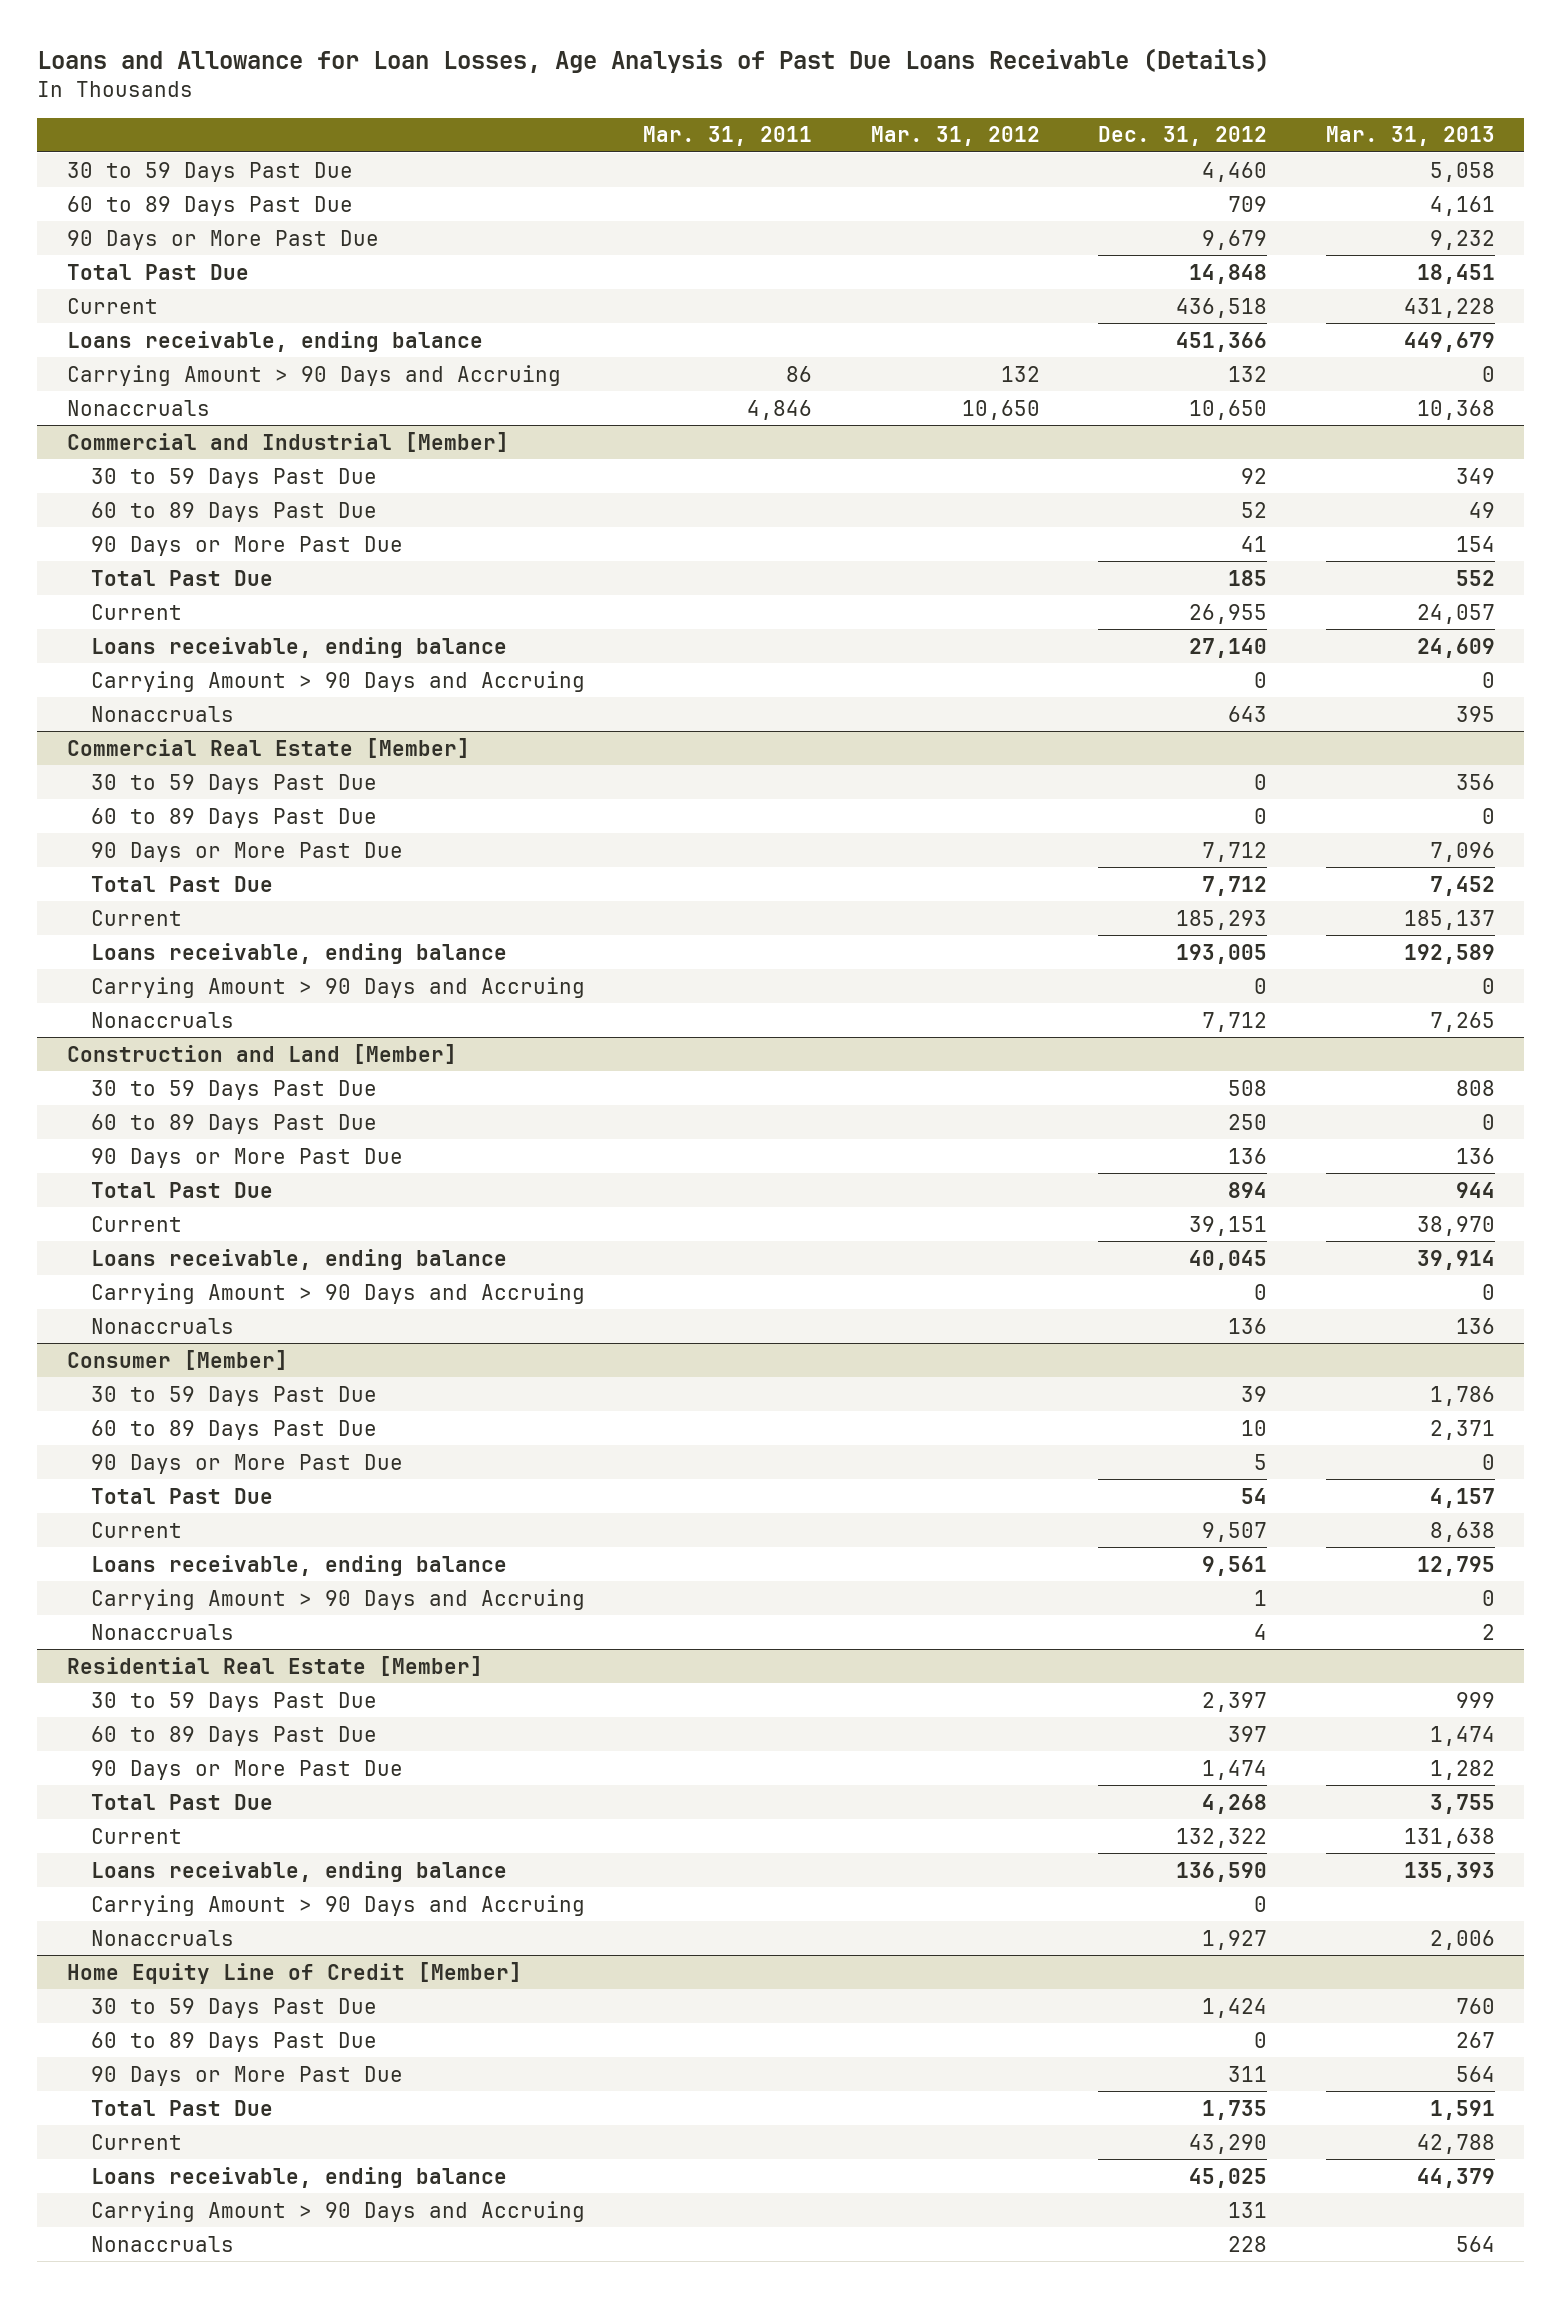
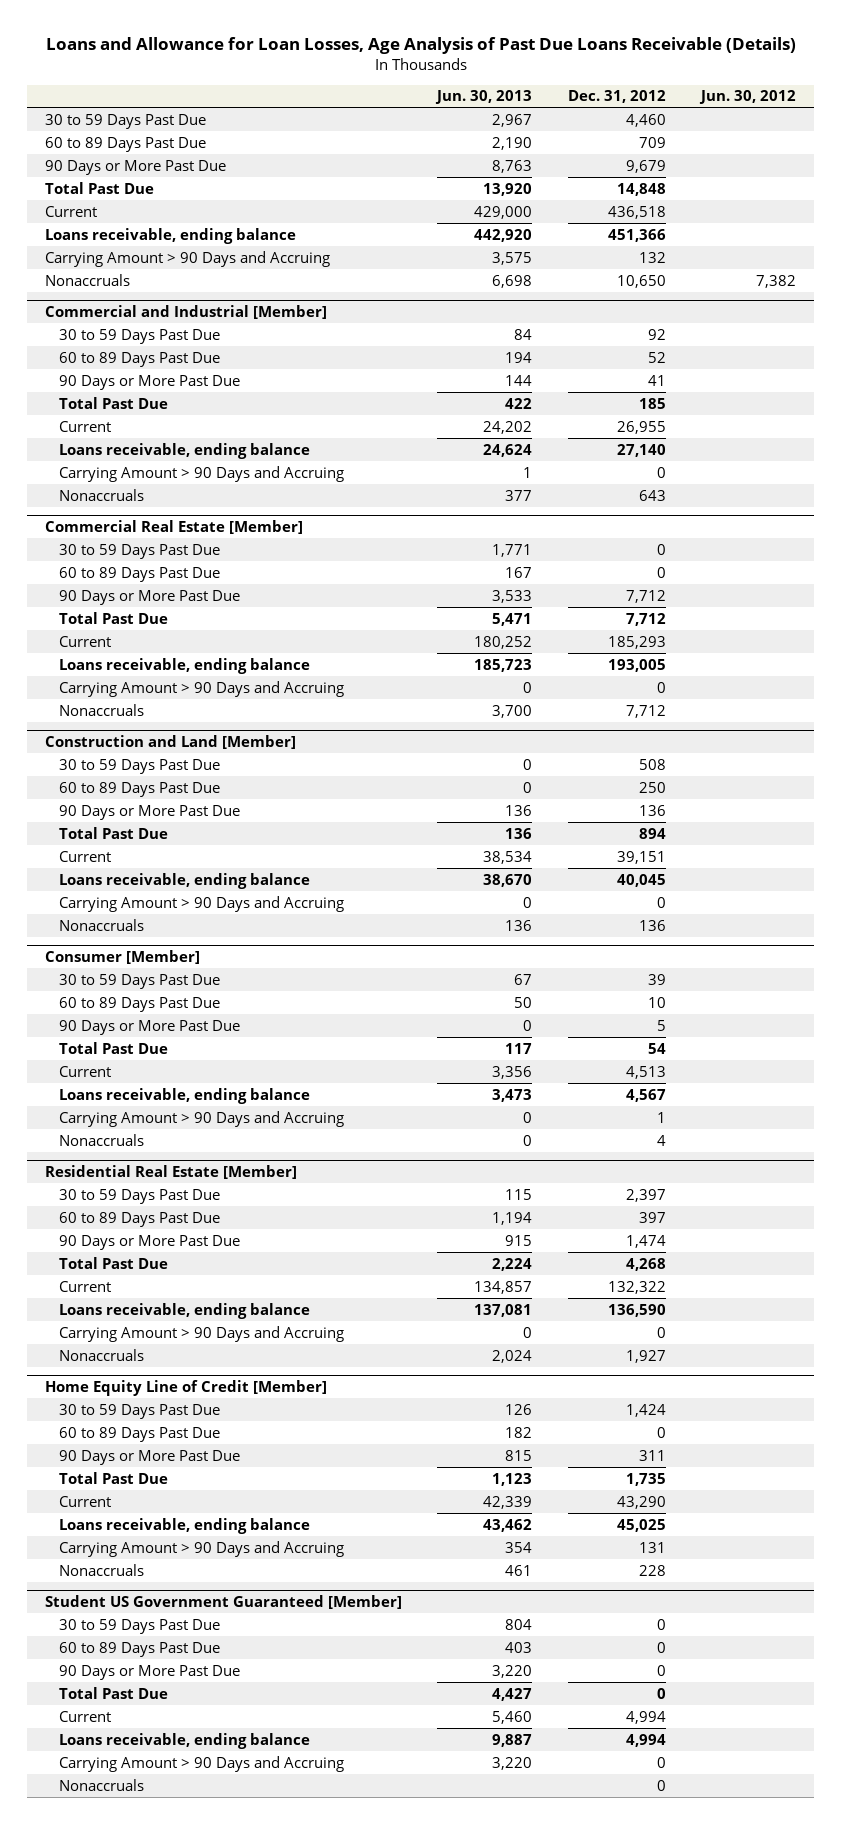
- | Mar. 31, 2011 | Mar. 31, 2012 | Dec. 31, 2012 | Mar. 31, 2013
+ | Jun. 30, 2013 | Dec. 31, 2012 | Jun. 30, 2012
@ Consumer [Member]
- Current | | | 9,507 | 8,638
- Loans receivable, ending balance | | | 9,561 | 12,795
+ Current | 3,356 | 4,513 |
+ Loans receivable, ending balance | 3,473 | 4,567 |
+ Student US Government Guaranteed [Member]
+ 30 to 59 Days Past Due | 804 | 0 |
+ 60 to 89 Days Past Due | 403 | 0 |
+ 90 Days or More Past Due | 3,220 | 0 |
+ Total Past Due | 4,427 | 0 |
+ Current | 5,460 | 4,994 |
+ Loans receivable, ending balance | 9,887 | 4,994 |
+ Carrying Amount > 90 Days and Accruing | 3,220 | 0 |
+ Nonaccruals | | 0 |

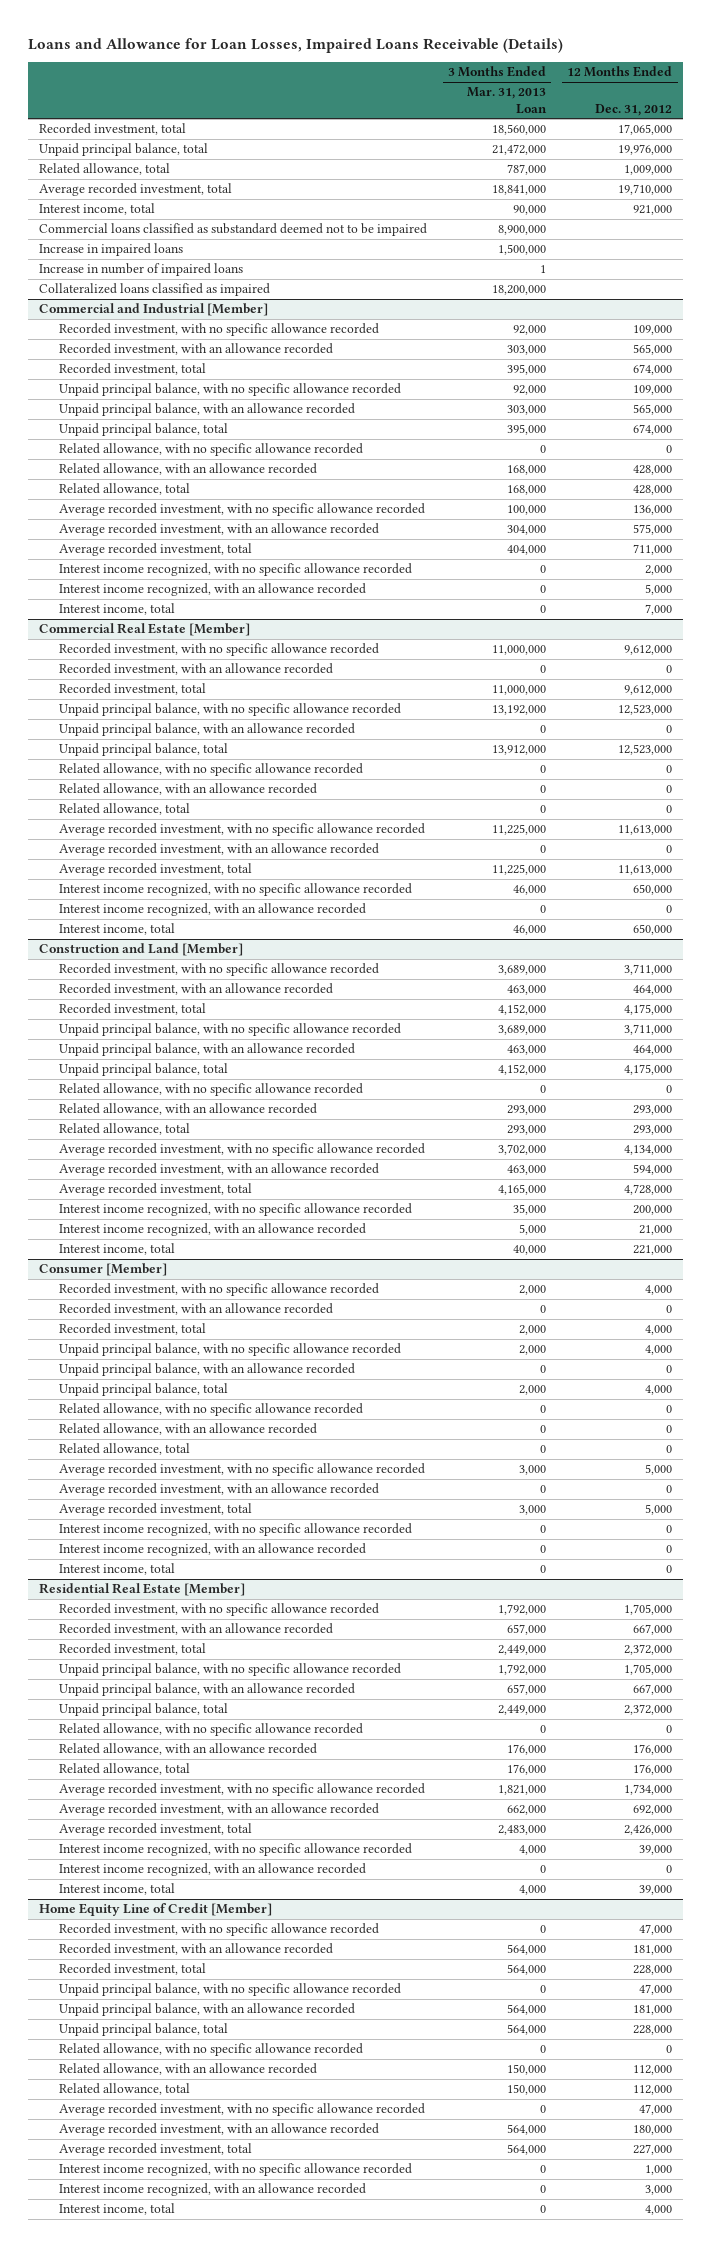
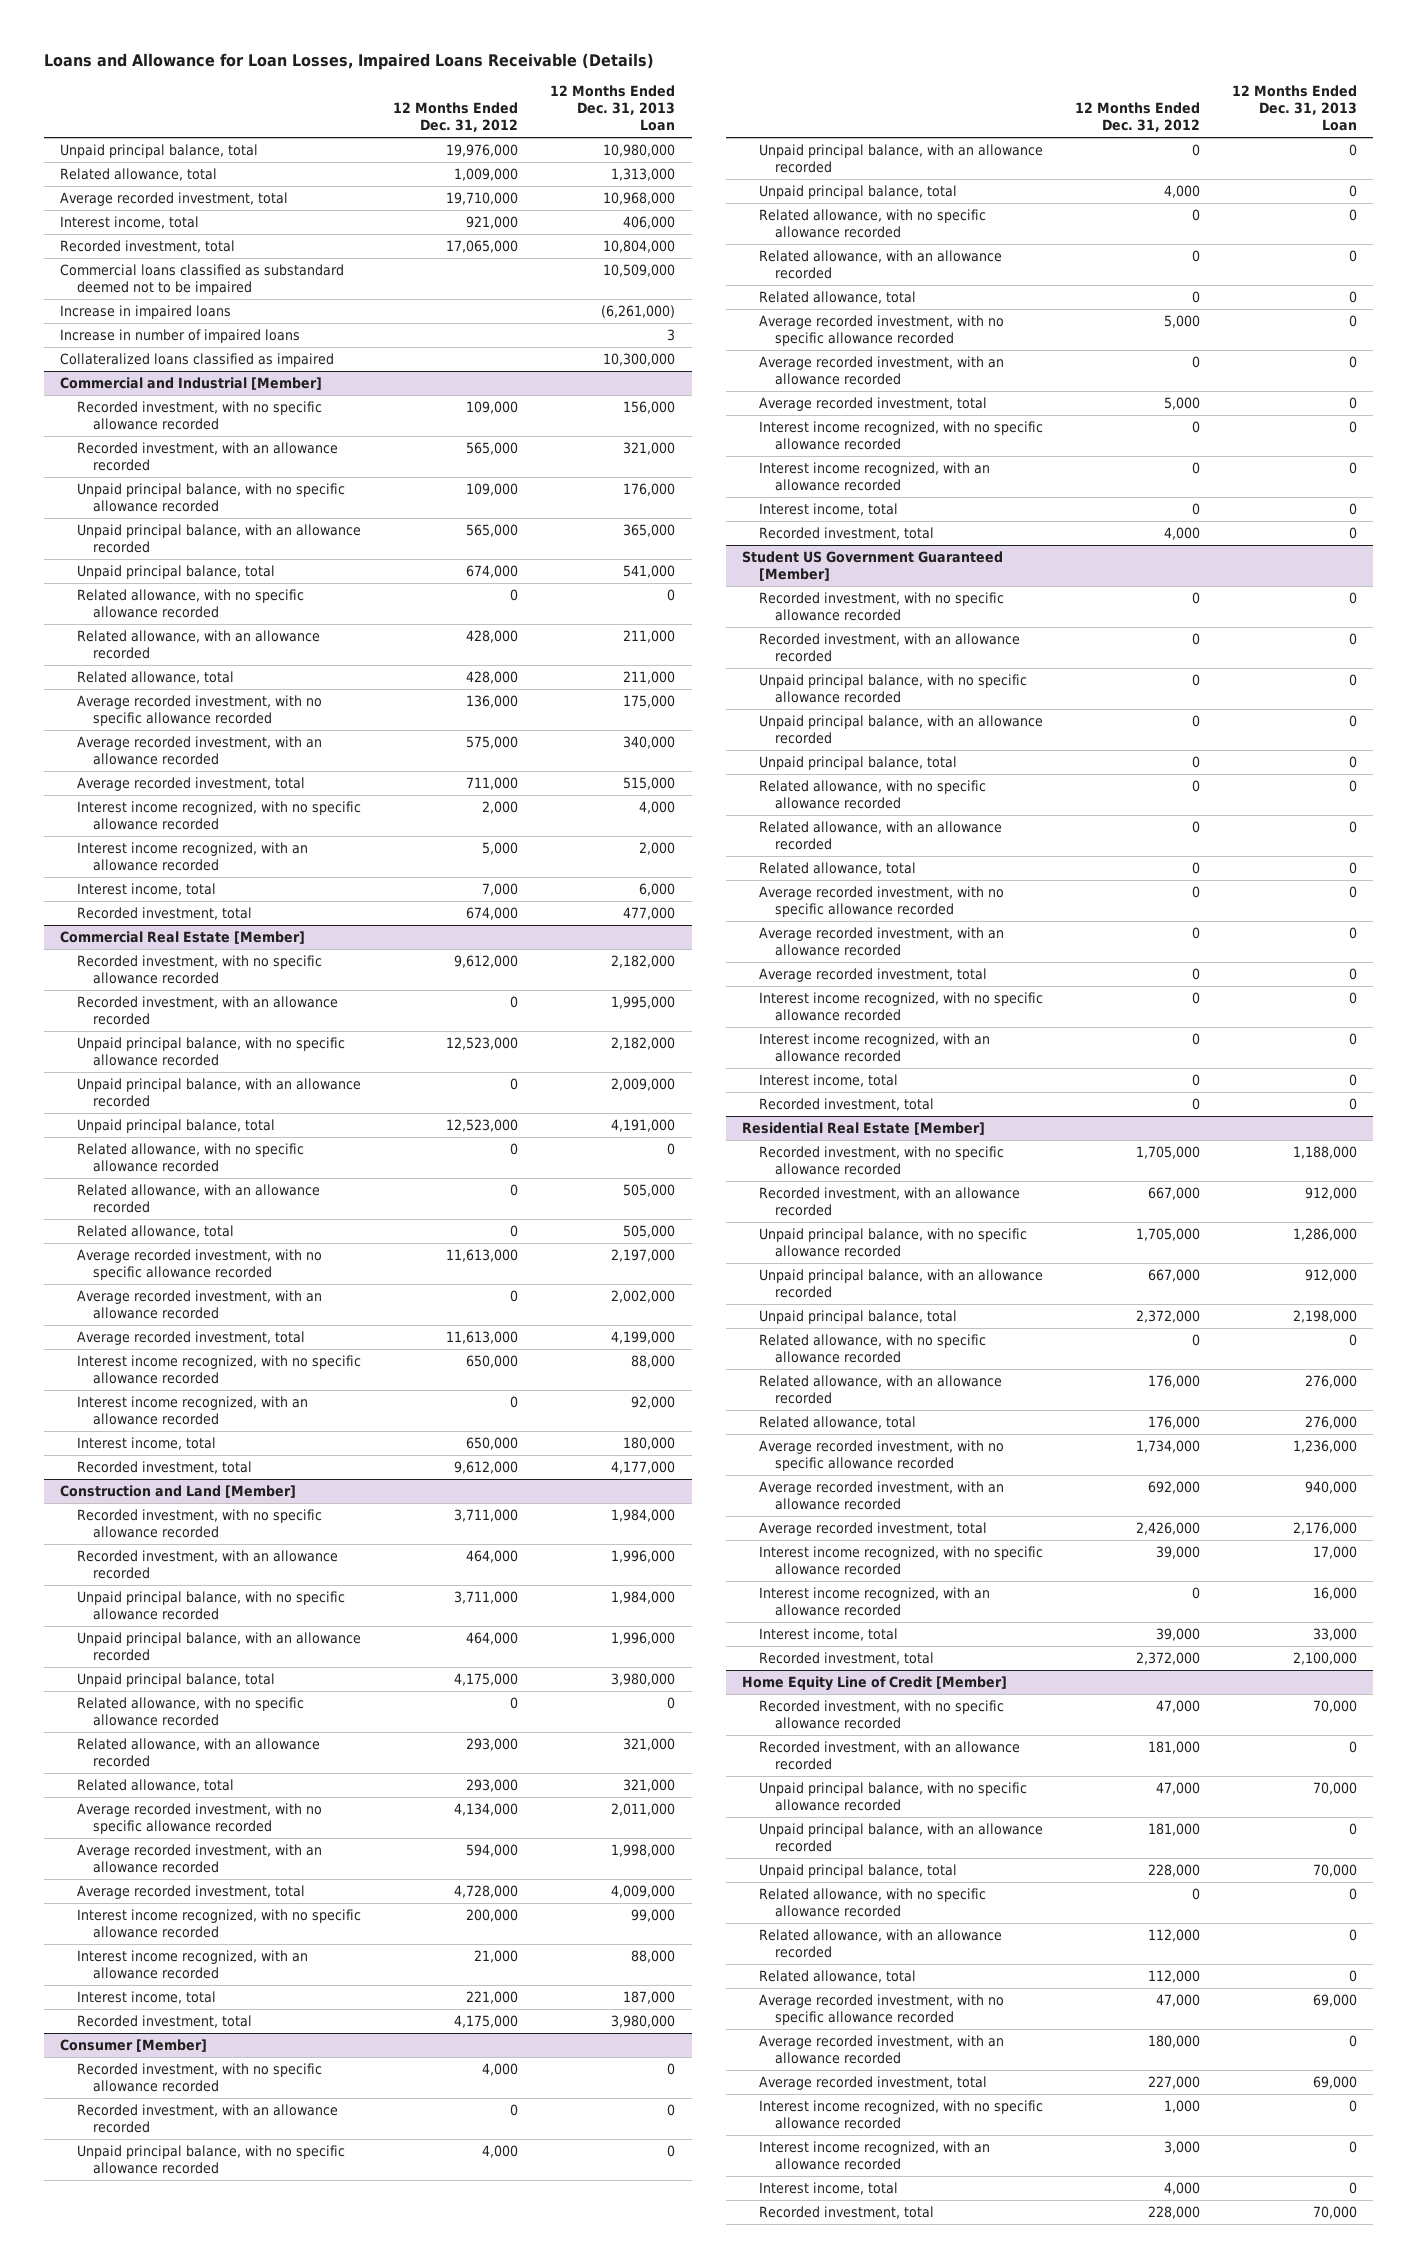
- | 3 Months Ended Mar. 31, 2013 Loan | 12 Months Ended Dec. 31, 2012
+ | 12 Months Ended Dec. 31, 2012 | 12 Months Ended Dec. 31, 2013 Loan
moved down: Recorded investment, total | 17,065,000 | 10,804,000
@ Commercial and Industrial [Member]
moved down: Recorded investment, total | 674,000 | 477,000
@ Commercial Real Estate [Member]
moved down: Recorded investment, total | 9,612,000 | 4,177,000
@ Construction and Land [Member]
moved down: Recorded investment, total | 4,175,000 | 3,980,000
@ Consumer [Member]
moved down: Recorded investment, total | 4,000 | 0
+ Student US Government Guaranteed [Member]
+ Recorded investment, with no specific allowance recorded | 0 | 0
+ Recorded investment, with an allowance recorded | 0 | 0
+ Unpaid principal balance, with no specific allowance recorded | 0 | 0
+ Unpaid principal balance, with an allowance recorded | 0 | 0
+ Unpaid principal balance, total | 0 | 0
+ Related allowance, with no specific allowance recorded | 0 | 0
+ Related allowance, with an allowance recorded | 0 | 0
+ Related allowance, total | 0 | 0
+ Average recorded investment, with no specific allowance recorded | 0 | 0
+ Average recorded investment, with an allowance recorded | 0 | 0
+ Average recorded investment, total | 0 | 0
+ Interest income recognized, with no specific allowance recorded | 0 | 0
+ Interest income recognized, with an allowance recorded | 0 | 0
+ Interest income, total | 0 | 0
+ Recorded investment, total | 0 | 0
@ Residential Real Estate [Member]
moved down: Recorded investment, total | 2,372,000 | 2,100,000
@ Home Equity Line of Credit [Member]
moved down: Recorded investment, total | 228,000 | 70,000

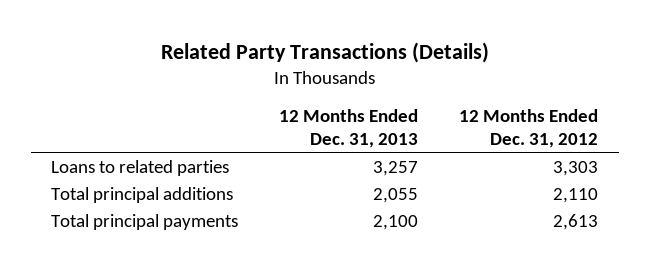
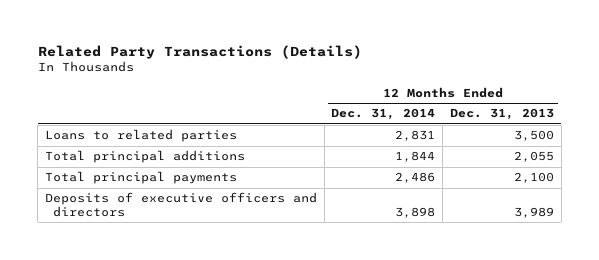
- | 12 Months Ended Dec. 31, 2013 | 12 Months Ended Dec. 31, 2012
+ | 12 Months Ended Dec. 31, 2014 | 12 Months Ended Dec. 31, 2013
- Loans to related parties | 3,257 | 3,303
+ Loans to related parties | 2,831 | 3,500
+ Deposits of executive officers and directors | 3,898 | 3,989

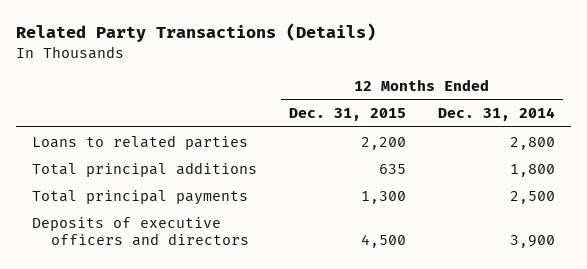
- | 12 Months Ended Dec. 31, 2014 | 12 Months Ended Dec. 31, 2013
+ | 12 Months Ended Dec. 31, 2015 | 12 Months Ended Dec. 31, 2014
- Loans to related parties | 2,831 | 3,500
- Total principal additions | 1,844 | 2,055
- Total principal payments | 2,486 | 2,100
- Deposits of executive officers and directors | 3,898 | 3,989
+ Loans to related parties | 2,200 | 2,800
+ Total principal additions | 635 | 1,800
+ Total principal payments | 1,300 | 2,500
+ Deposits of executive officers and directors | 4,500 | 3,900

